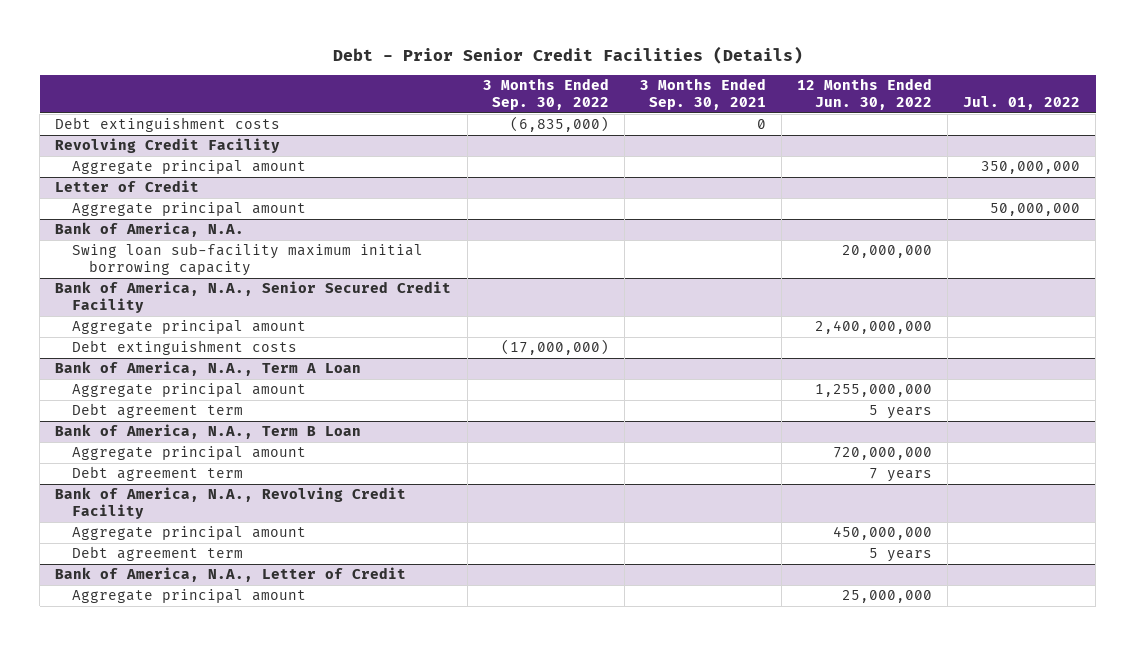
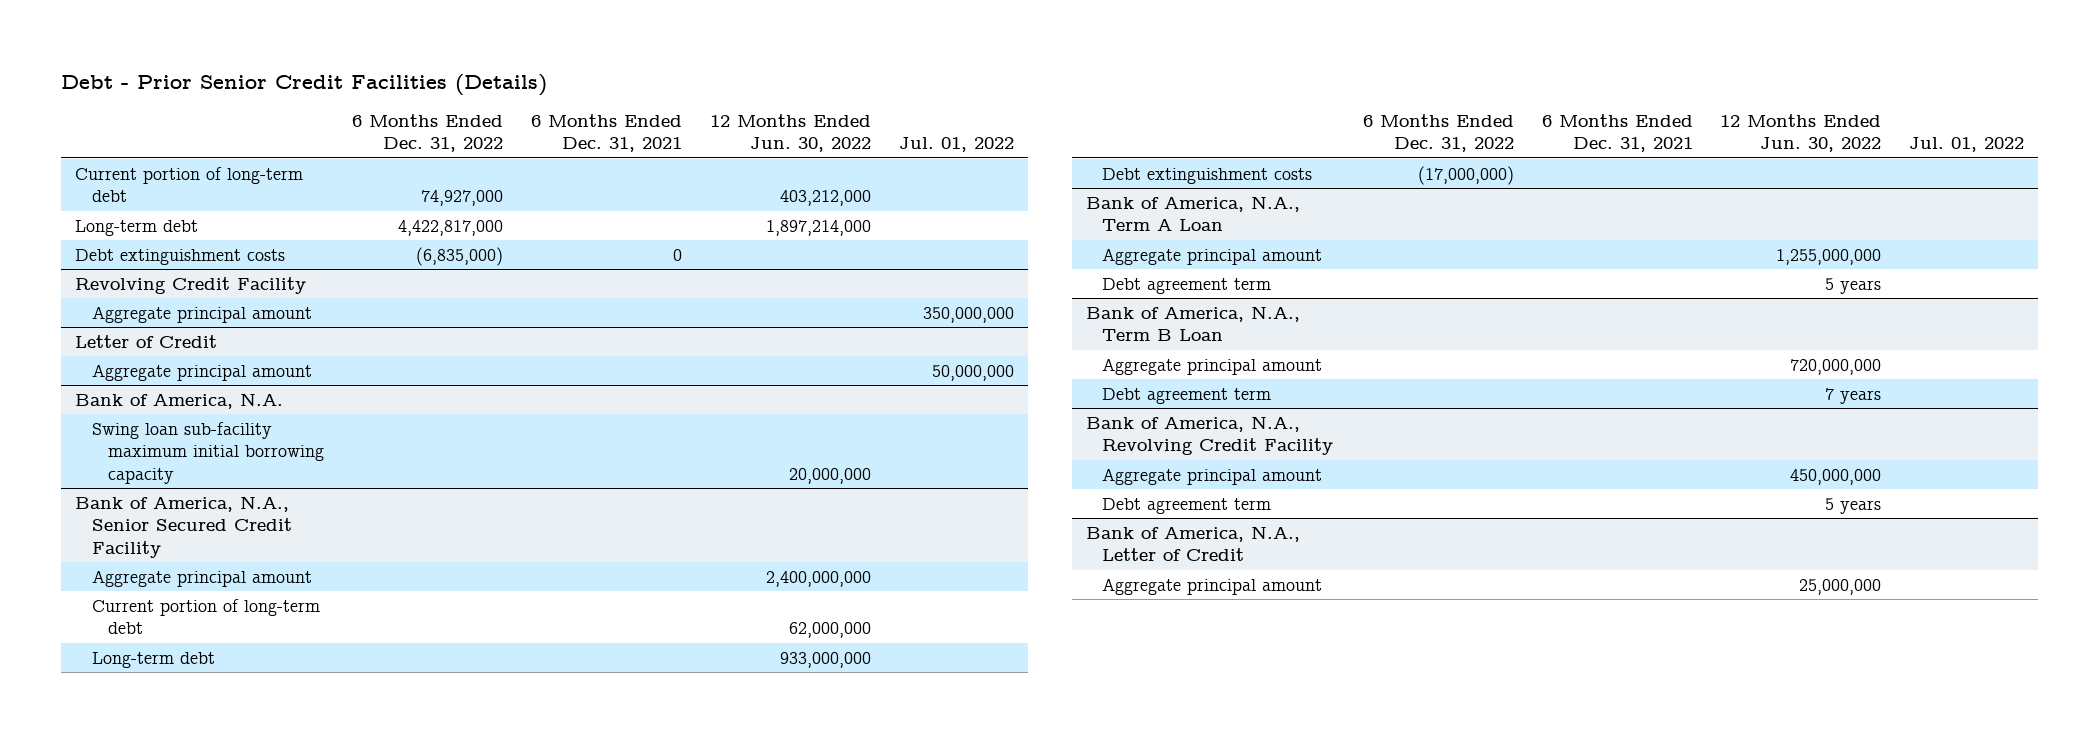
- | 3 Months Ended Sep. 30, 2022 | 3 Months Ended Sep. 30, 2021 | 12 Months Ended Jun. 30, 2022 | Jul. 01, 2022
+ | 6 Months Ended Dec. 31, 2022 | 6 Months Ended Dec. 31, 2021 | 12 Months Ended Jun. 30, 2022 | Jul. 01, 2022
+ Current portion of long-term debt | 74,927,000 | | 403,212,000 |
+ Long-term debt | 4,422,817,000 | | 1,897,214,000 |
@ Bank of America, N.A., Senior Secured Credit Facility
+ Current portion of long-term debt | | | 62,000,000 |
+ Long-term debt | | | 933,000,000 |

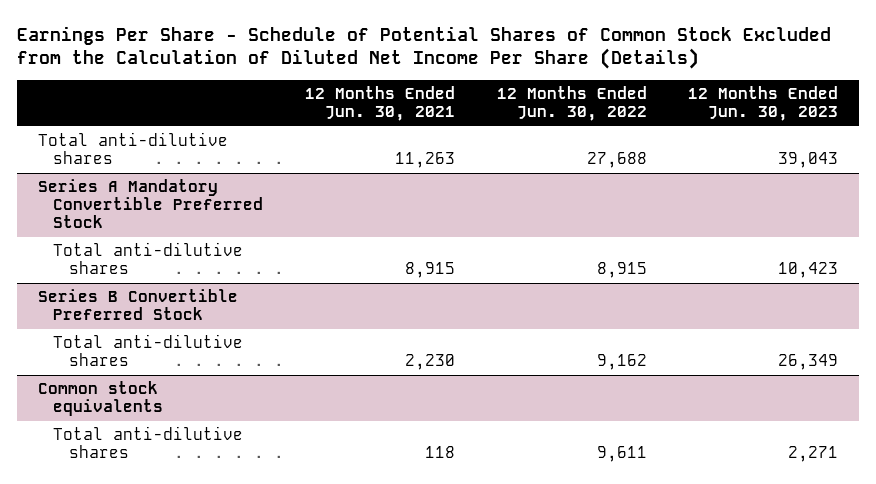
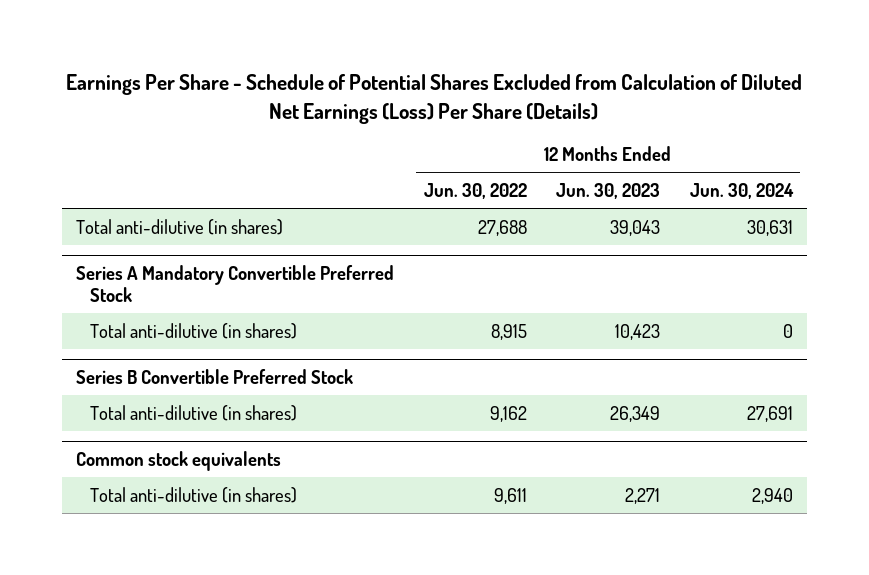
- Earnings Per Share - Schedule of Potential Shares of Common Stock Excluded from the Calculation of Diluted Net Income Per Share (Details)
+ Earnings Per Share - Schedule of Potential Shares Excluded from Calculation of Diluted Net Earnings (Loss) Per Share (Details)
- | 12 Months Ended Jun. 30, 2021 | 12 Months Ended Jun. 30, 2022 | 12 Months Ended Jun. 30, 2023
+ | 12 Months Ended Jun. 30, 2022 | 12 Months Ended Jun. 30, 2023 | 12 Months Ended Jun. 30, 2024
- Total anti-dilutive shares | 11,263 | 27,688 | 39,043
+ Total anti-dilutive (in shares) | 27,688 | 39,043 | 30,631
@ Series A Mandatory Convertible Preferred Stock
- Total anti-dilutive shares | 8,915 | 8,915 | 10,423
+ Total anti-dilutive (in shares) | 8,915 | 10,423 | 0
@ Series B Convertible Preferred Stock
- Total anti-dilutive shares | 2,230 | 9,162 | 26,349
+ Total anti-dilutive (in shares) | 9,162 | 26,349 | 27,691
@ Common stock equivalents
- Total anti-dilutive shares | 118 | 9,611 | 2,271
+ Total anti-dilutive (in shares) | 9,611 | 2,271 | 2,940

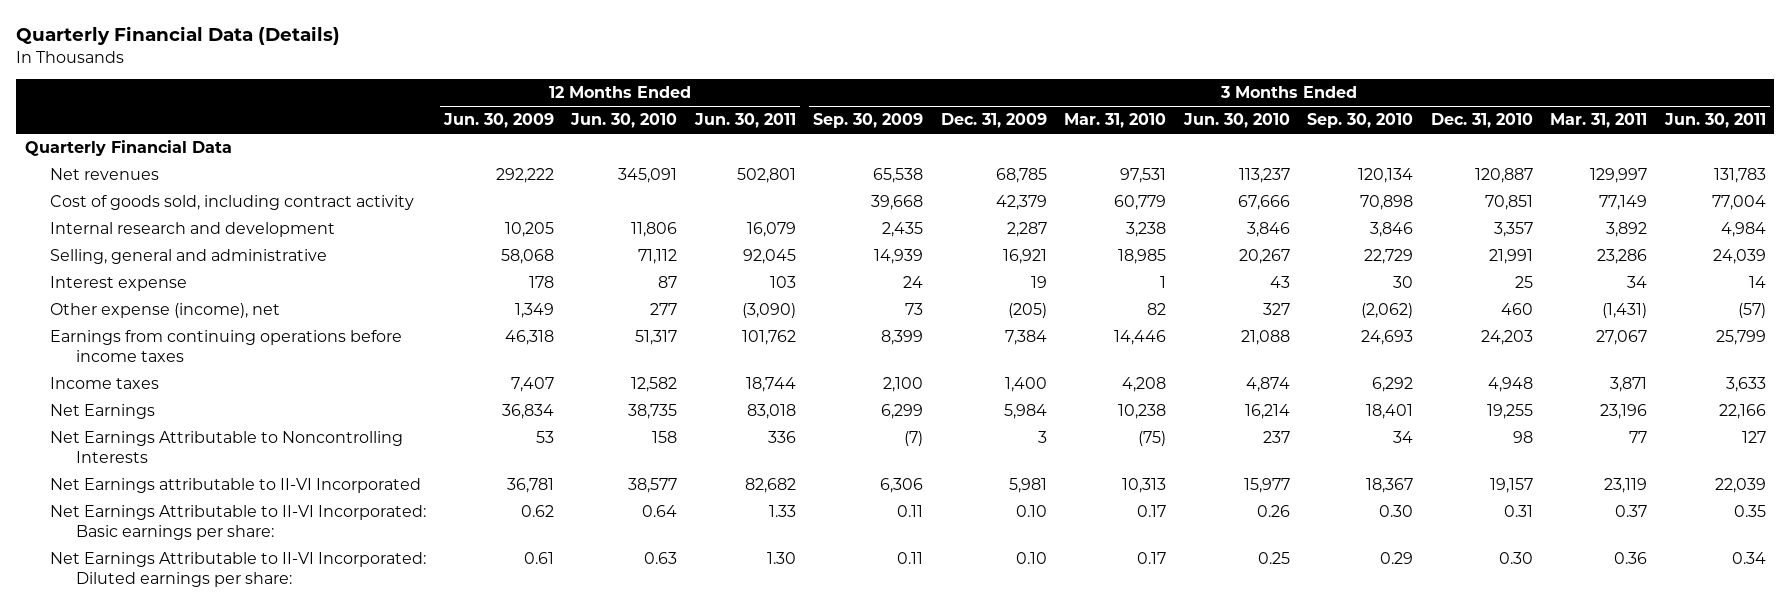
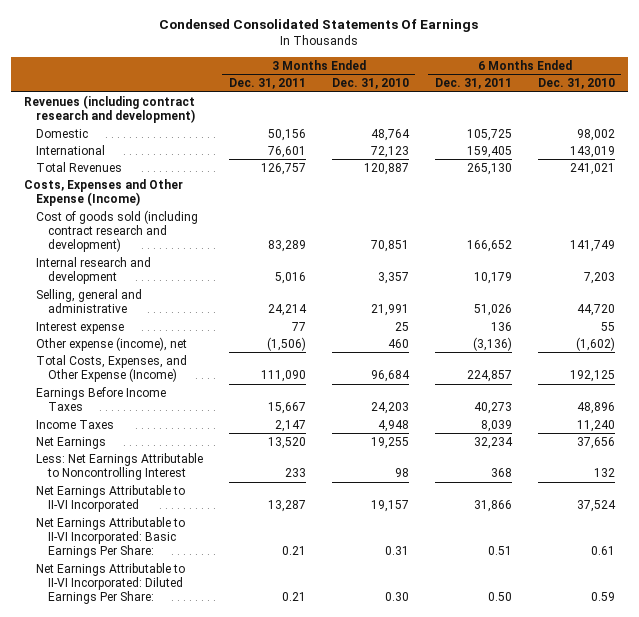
- Quarterly Financial Data (Details)
+ Condensed Consolidated Statements Of Earnings
- | 12 Months Ended Jun. 30, 2009 | 12 Months Ended Jun. 30, 2010 | 12 Months Ended Jun. 30, 2011 | 3 Months Ended Sep. 30, 2009 | 3 Months Ended Dec. 31, 2009 | 3 Months Ended Mar. 31, 2010 | 3 Months Ended Jun. 30, 2010 | 3 Months Ended Sep. 30, 2010 | 3 Months Ended Dec. 31, 2010 | 3 Months Ended Mar. 31, 2011 | 3 Months Ended Jun. 30, 2011
+ | 3 Months Ended Dec. 31, 2011 | 3 Months Ended Dec. 31, 2010 | 6 Months Ended Dec. 31, 2011 | 6 Months Ended Dec. 31, 2010
- Quarterly Financial Data
- Net revenues | 292,222 | 345,091 | 502,801 | 65,538 | 68,785 | 97,531 | 113,237 | 120,134 | 120,887 | 129,997 | 131,783
- Cost of goods sold, including contract activity | | | | 39,668 | 42,379 | 60,779 | 67,666 | 70,898 | 70,851 | 77,149 | 77,004
+ Revenues (including contract research and development)
+ Domestic | 50,156 | 48,764 | 105,725 | 98,002
+ International | 76,601 | 72,123 | 159,405 | 143,019
+ Total Revenues | 126,757 | 120,887 | 265,130 | 241,021
+ Costs, Expenses and Other Expense (Income)
+ Cost of goods sold (including contract research and development) | 83,289 | 70,851 | 166,652 | 141,749
- Earnings from continuing operations before income taxes | 46,318 | 51,317 | 101,762 | 8,399 | 7,384 | 14,446 | 21,088 | 24,693 | 24,203 | 27,067 | 25,799
- Income taxes | 7,407 | 12,582 | 18,744 | 2,100 | 1,400 | 4,208 | 4,874 | 6,292 | 4,948 | 3,871 | 3,633
+ Total Costs, Expenses, and Other Expense (Income) | 111,090 | 96,684 | 224,857 | 192,125
+ Earnings Before Income Taxes | 15,667 | 24,203 | 40,273 | 48,896
+ Income Taxes | 2,147 | 4,948 | 8,039 | 11,240
- Net Earnings Attributable to Noncontrolling Interests | 53 | 158 | 336 | (7) | 3 | (75) | 237 | 34 | 98 | 77 | 127
- Net Earnings attributable to II-VI Incorporated | 36,781 | 38,577 | 82,682 | 6,306 | 5,981 | 10,313 | 15,977 | 18,367 | 19,157 | 23,119 | 22,039
- Net Earnings Attributable to II-VI Incorporated: Basic earnings per share: | 0.62 | 0.64 | 1.33 | 0.11 | 0.10 | 0.17 | 0.26 | 0.30 | 0.31 | 0.37 | 0.35
- Net Earnings Attributable to II-VI Incorporated: Diluted earnings per share: | 0.61 | 0.63 | 1.30 | 0.11 | 0.10 | 0.17 | 0.25 | 0.29 | 0.30 | 0.36 | 0.34
+ Less: Net Earnings Attributable to Noncontrolling Interest | 233 | 98 | 368 | 132
+ Net Earnings Attributable to II-VI Incorporated | 13,287 | 19,157 | 31,866 | 37,524
+ Net Earnings Attributable to II-VI Incorporated: Basic Earnings Per Share: | 0.21 | 0.31 | 0.51 | 0.61
+ Net Earnings Attributable to II-VI Incorporated: Diluted Earnings Per Share: | 0.21 | 0.30 | 0.50 | 0.59

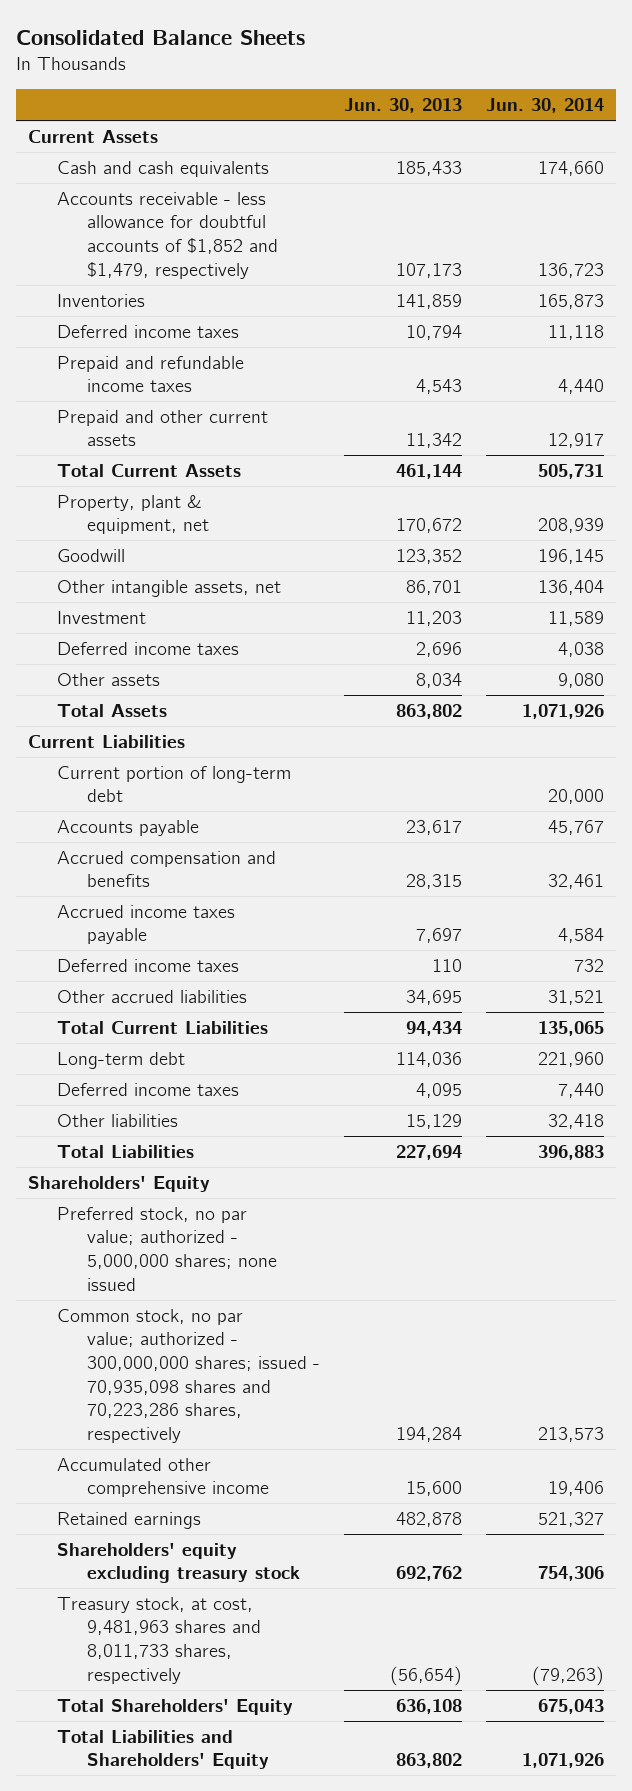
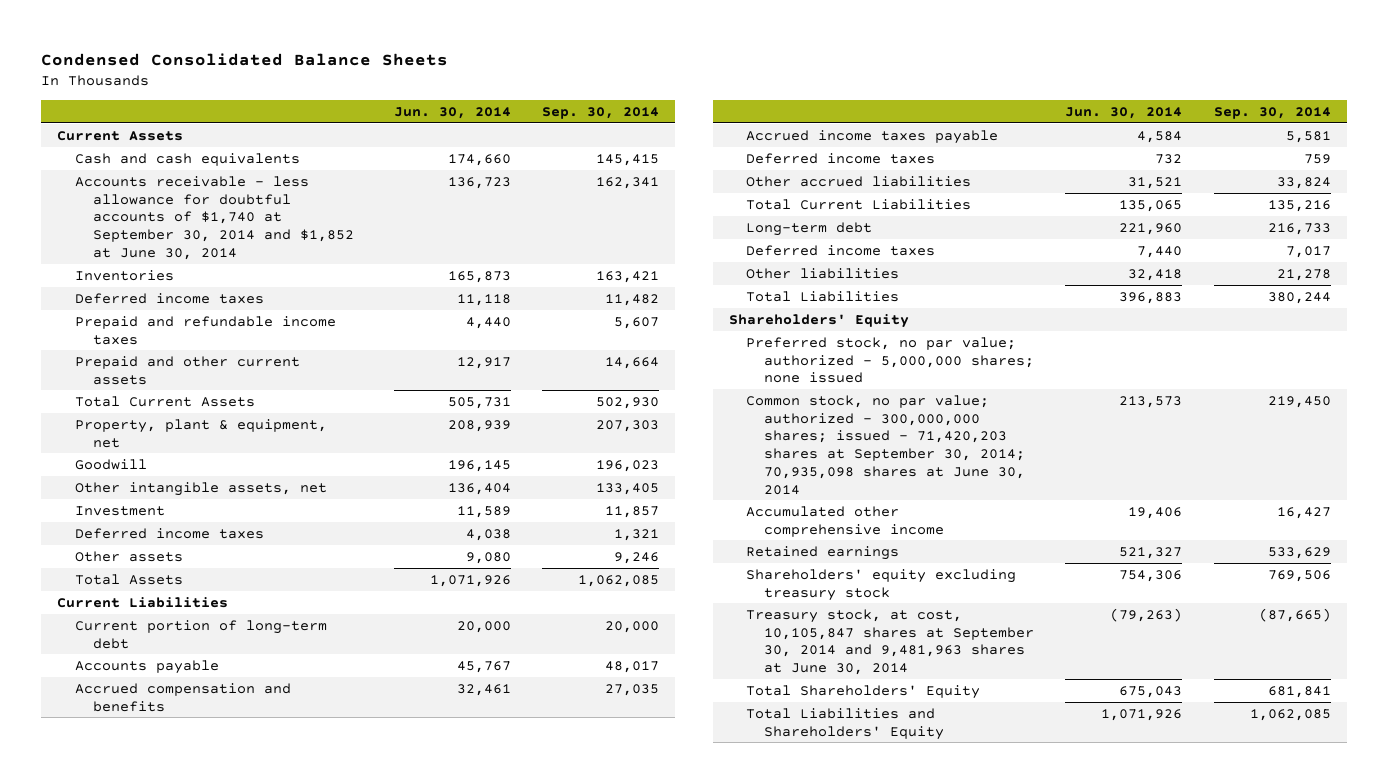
- Consolidated Balance Sheets
+ Condensed Consolidated Balance Sheets
- | Jun. 30, 2013 | Jun. 30, 2014
+ | Jun. 30, 2014 | Sep. 30, 2014
- Accounts receivable - less allowance for doubtful accounts of $1,852 and $1,479, respectively | 107,173 | 136,723
+ Accounts receivable - less allowance for doubtful accounts of $1,740 at September 30, 2014 and $1,852 at June 30, 2014 | 136,723 | 162,341
- Common stock, no par value; authorized - 300,000,000 shares; issued - 70,935,098 shares and 70,223,286 shares, respectively | 194,284 | 213,573
+ Common stock, no par value; authorized - 300,000,000 shares; issued - 71,420,203 shares at September 30, 2014; 70,935,098 shares at June 30, 2014 | 213,573 | 219,450
- Treasury stock, at cost, 9,481,963 shares and 8,011,733 shares, respectively | (56,654) | (79,263)
+ Treasury stock, at cost, 10,105,847 shares at September 30, 2014 and 9,481,963 shares at June 30, 2014 | (79,263) | (87,665)

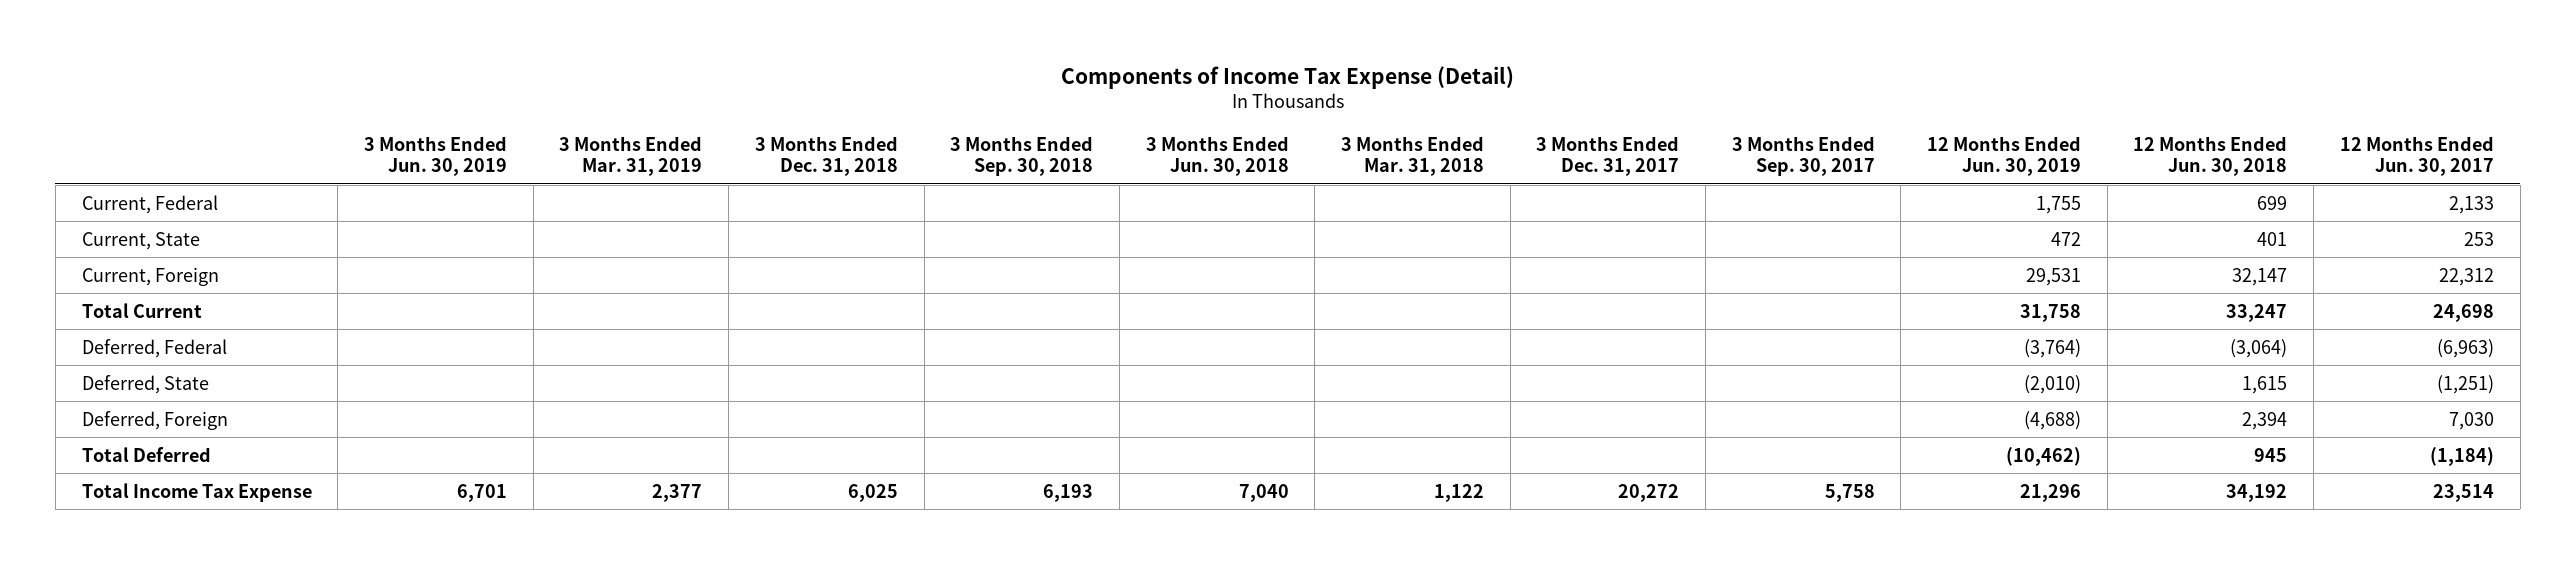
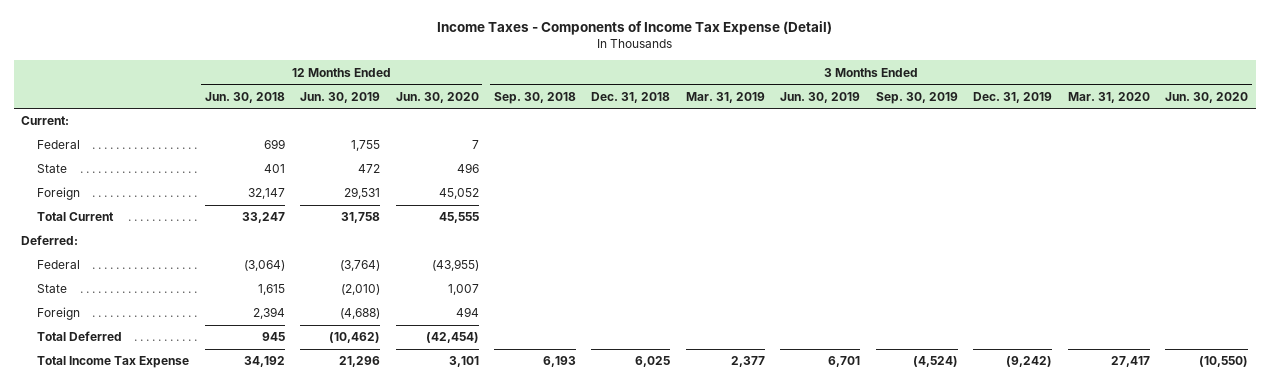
- Components of Income Tax Expense (Detail)
+ Income Taxes - Components of Income Tax Expense (Detail)
- | 3 Months Ended Jun. 30, 2019 | 3 Months Ended Mar. 31, 2019 | 3 Months Ended Dec. 31, 2018 | 3 Months Ended Sep. 30, 2018 | 3 Months Ended Jun. 30, 2018 | 3 Months Ended Mar. 31, 2018 | 3 Months Ended Dec. 31, 2017 | 3 Months Ended Sep. 30, 2017 | 12 Months Ended Jun. 30, 2019 | 12 Months Ended Jun. 30, 2018 | 12 Months Ended Jun. 30, 2017
+ | 12 Months Ended Jun. 30, 2018 | 12 Months Ended Jun. 30, 2019 | 12 Months Ended Jun. 30, 2020 | 3 Months Ended Sep. 30, 2018 | 3 Months Ended Dec. 31, 2018 | 3 Months Ended Mar. 31, 2019 | 3 Months Ended Jun. 30, 2019 | 3 Months Ended Sep. 30, 2019 | 3 Months Ended Dec. 31, 2019 | 3 Months Ended Mar. 31, 2020 | 3 Months Ended Jun. 30, 2020
- Current, Federal | | | | | | | | | 1,755 | 699 | 2,133
- Current, State | | | | | | | | | 472 | 401 | 253
- Current, Foreign | | | | | | | | | 29,531 | 32,147 | 22,312
+ Current:
+ Federal | 699 | 1,755 | 7 | | | | | | | |
+ State | 401 | 472 | 496 | | | | | | | |
+ Foreign | 32,147 | 29,531 | 45,052 | | | | | | | |
- Deferred, Federal | | | | | | | | | (3,764) | (3,064) | (6,963)
- Deferred, State | | | | | | | | | (2,010) | 1,615 | (1,251)
- Deferred, Foreign | | | | | | | | | (4,688) | 2,394 | 7,030
+ Deferred:
+ Federal | (3,064) | (3,764) | (43,955) | | | | | | | |
+ State | 1,615 | (2,010) | 1,007 | | | | | | | |
+ Foreign | 2,394 | (4,688) | 494 | | | | | | | |

